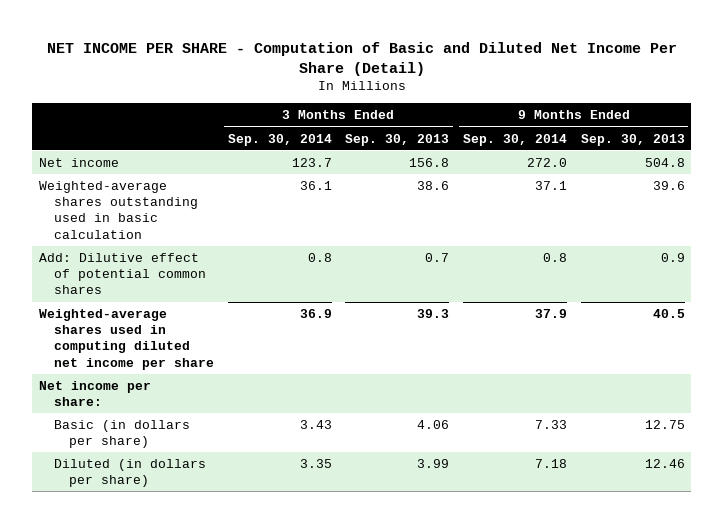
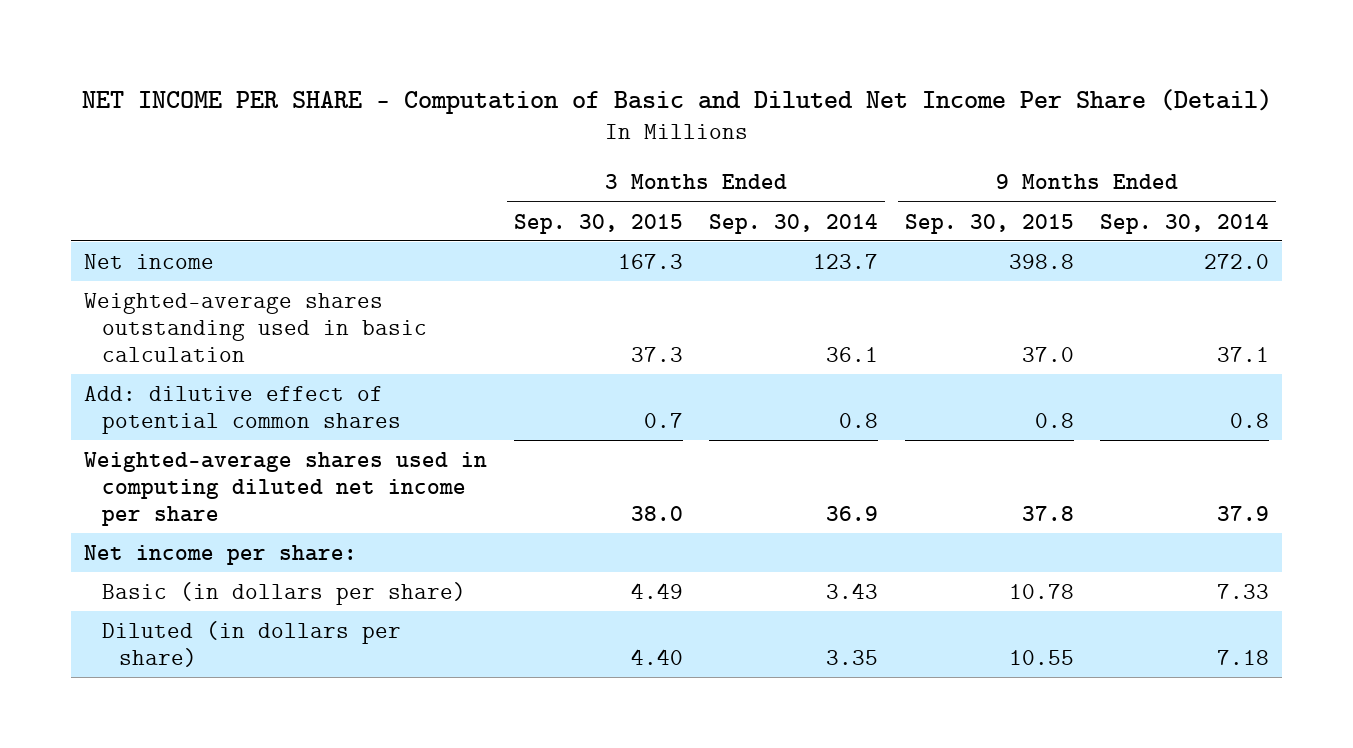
- | 3 Months Ended Sep. 30, 2014 | 3 Months Ended Sep. 30, 2013 | 9 Months Ended Sep. 30, 2014 | 9 Months Ended Sep. 30, 2013
+ | 3 Months Ended Sep. 30, 2015 | 3 Months Ended Sep. 30, 2014 | 9 Months Ended Sep. 30, 2015 | 9 Months Ended Sep. 30, 2014
- Add: Dilutive effect of potential common shares | 0.8 | 0.7 | 0.8 | 0.9
+ Add: dilutive effect of potential common shares | 0.7 | 0.8 | 0.8 | 0.8

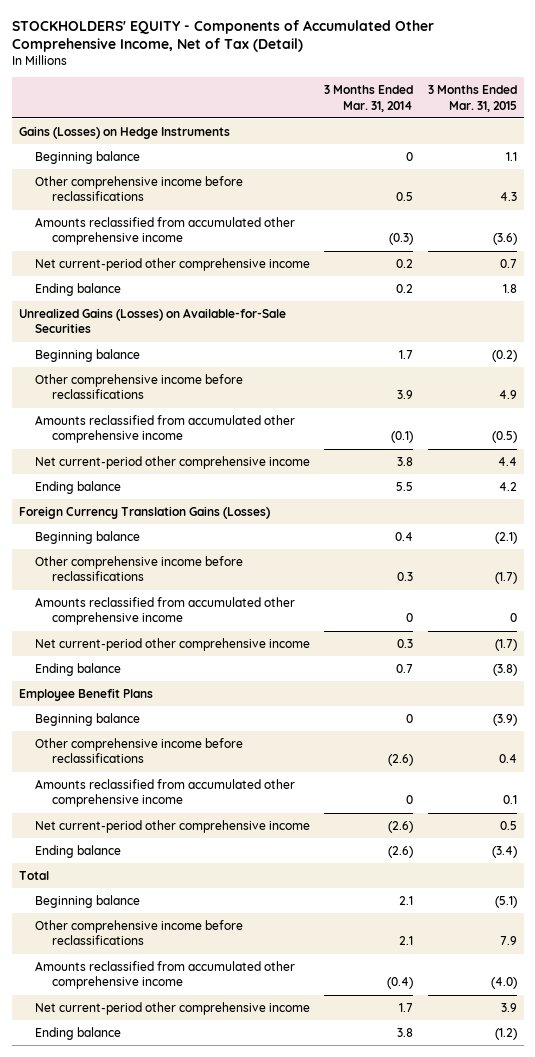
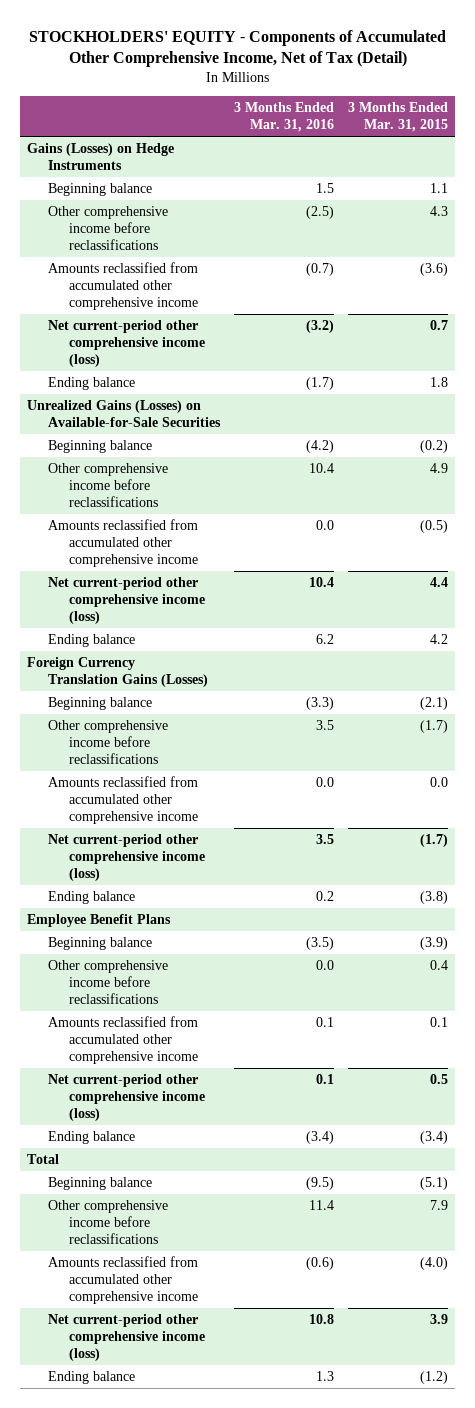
- | 3 Months Ended Mar. 31, 2014 | 3 Months Ended Mar. 31, 2015
+ | 3 Months Ended Mar. 31, 2016 | 3 Months Ended Mar. 31, 2015
- Net current-period other comprehensive income | 0.2 | 0.7
+ Net current-period other comprehensive income (loss) | (3.2) | 0.7
- Net current-period other comprehensive income | 3.8 | 4.4
+ Net current-period other comprehensive income (loss) | 10.4 | 4.4
- Amounts reclassified from accumulated other comprehensive income | 0 | 0
- Net current-period other comprehensive income | 0.3 | (1.7)
+ Amounts reclassified from accumulated other comprehensive income | 0.0 | 0.0
+ Net current-period other comprehensive income (loss) | 3.5 | (1.7)
- Net current-period other comprehensive income | (2.6) | 0.5
+ Net current-period other comprehensive income (loss) | 0.1 | 0.5
- Net current-period other comprehensive income | 1.7 | 3.9
+ Net current-period other comprehensive income (loss) | 10.8 | 3.9

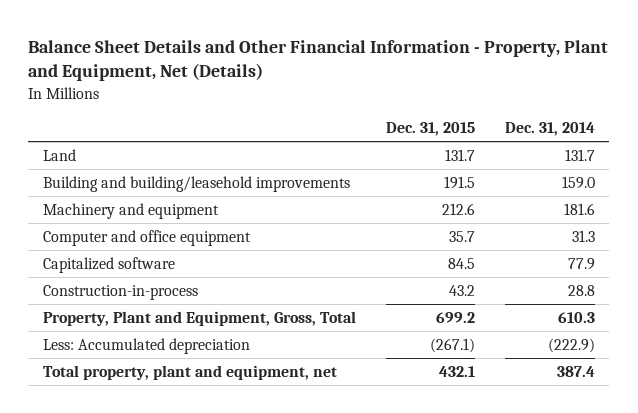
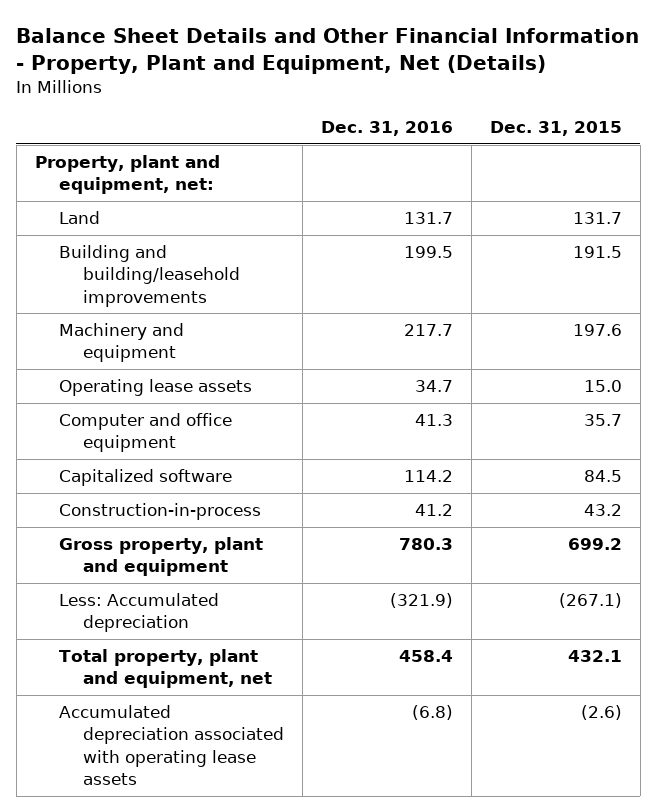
- | Dec. 31, 2015 | Dec. 31, 2014
+ | Dec. 31, 2016 | Dec. 31, 2015
+ Property, plant and equipment, net:
- Machinery and equipment | 212.6 | 181.6
+ Machinery and equipment | 217.7 | 197.6
+ Operating lease assets | 34.7 | 15.0
- Property, Plant and Equipment, Gross, Total | 699.2 | 610.3
+ Gross property, plant and equipment | 780.3 | 699.2
+ Accumulated depreciation associated with operating lease assets | (6.8) | (2.6)

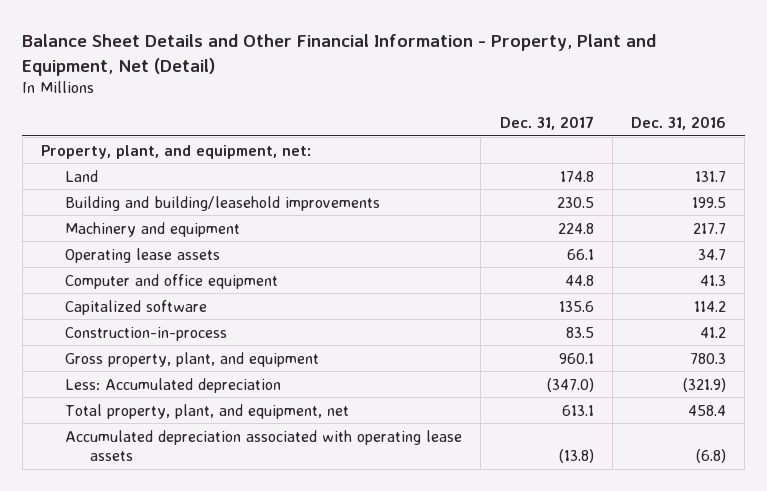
- Balance Sheet Details and Other Financial Information - Property, Plant and Equipment, Net (Details)
+ Balance Sheet Details and Other Financial Information - Property, Plant and Equipment, Net (Detail)
- | Dec. 31, 2016 | Dec. 31, 2015
+ | Dec. 31, 2017 | Dec. 31, 2016
- Property, plant and equipment, net:
+ Property, plant, and equipment, net:
- Gross property, plant and equipment | 780.3 | 699.2
+ Gross property, plant, and equipment | 960.1 | 780.3
- Total property, plant and equipment, net | 458.4 | 432.1
+ Total property, plant, and equipment, net | 613.1 | 458.4

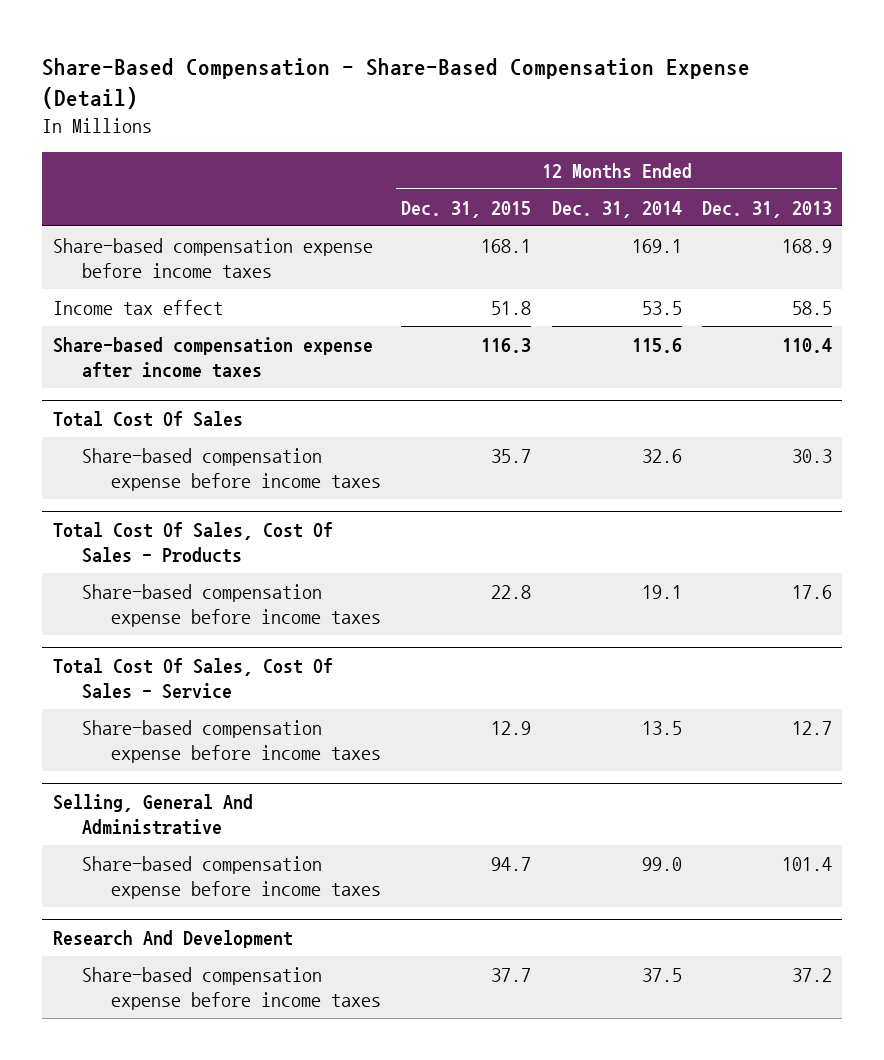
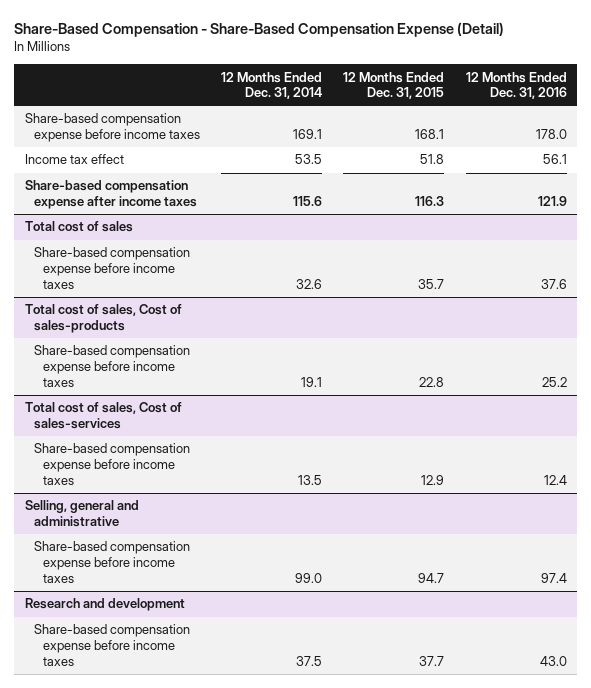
- | 12 Months Ended Dec. 31, 2015 | 12 Months Ended Dec. 31, 2014 | 12 Months Ended Dec. 31, 2013
+ | 12 Months Ended Dec. 31, 2014 | 12 Months Ended Dec. 31, 2015 | 12 Months Ended Dec. 31, 2016
- Total Cost Of Sales
+ Total cost of sales
- Total Cost Of Sales, Cost Of Sales - Products
+ Total cost of sales, Cost of sales-products
- Total Cost Of Sales, Cost Of Sales - Service
+ Total cost of sales, Cost of sales-services
- Selling, General And Administrative
+ Selling, general and administrative
- Research And Development
+ Research and development

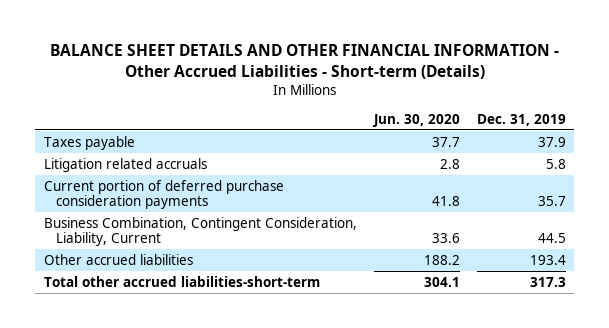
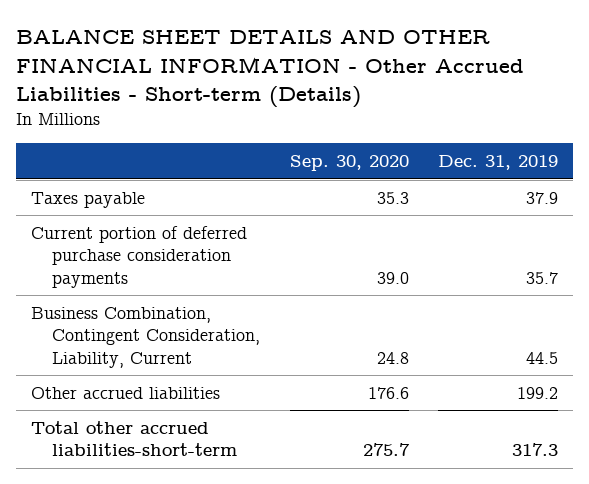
- | Jun. 30, 2020 | Dec. 31, 2019
+ | Sep. 30, 2020 | Dec. 31, 2019
- Litigation related accruals | 2.8 | 5.8
- Other accrued liabilities | 188.2 | 193.4
+ Other accrued liabilities | 176.6 | 199.2

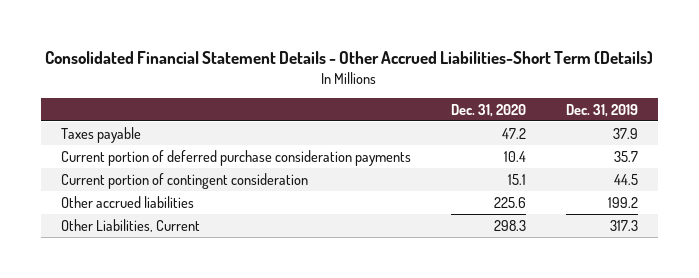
- BALANCE SHEET DETAILS AND OTHER FINANCIAL INFORMATION - Other Accrued Liabilities - Short-term (Details)
+ Consolidated Financial Statement Details - Other Accrued Liabilities-Short Term (Details)
- | Sep. 30, 2020 | Dec. 31, 2019
+ | Dec. 31, 2020 | Dec. 31, 2019
- Business Combination, Contingent Consideration, Liability, Current | 24.8 | 44.5
+ Current portion of contingent consideration | 15.1 | 44.5
- Total other accrued liabilities-short-term | 275.7 | 317.3
+ Other Liabilities, Current | 298.3 | 317.3

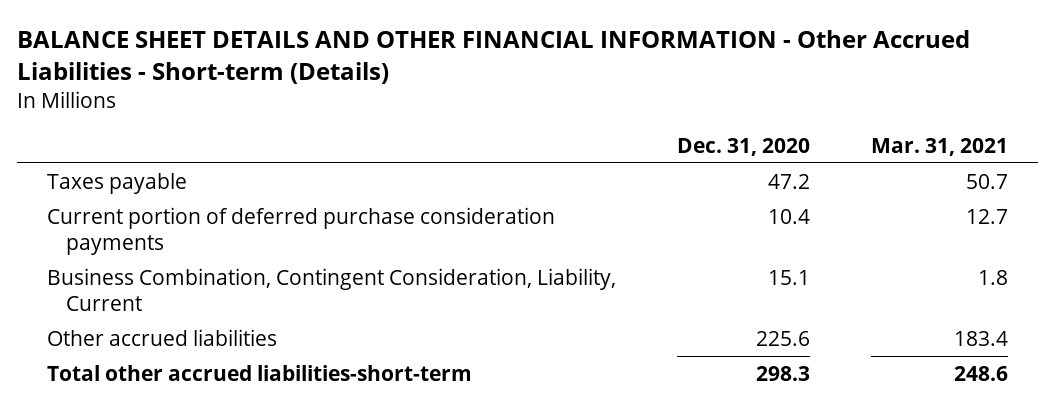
- Consolidated Financial Statement Details - Other Accrued Liabilities-Short Term (Details)
+ BALANCE SHEET DETAILS AND OTHER FINANCIAL INFORMATION - Other Accrued Liabilities - Short-term (Details)
- | Dec. 31, 2020 | Dec. 31, 2019
+ | Dec. 31, 2020 | Mar. 31, 2021
- Current portion of contingent consideration | 15.1 | 44.5
+ Business Combination, Contingent Consideration, Liability, Current | 15.1 | 1.8
- Other Liabilities, Current | 298.3 | 317.3
+ Total other accrued liabilities-short-term | 298.3 | 248.6

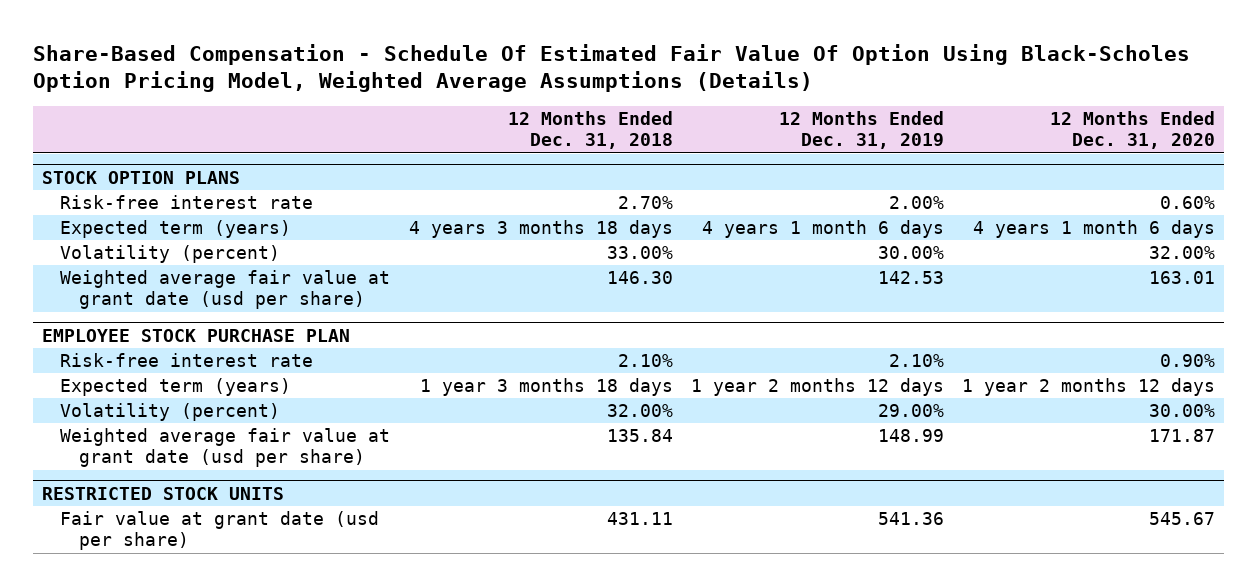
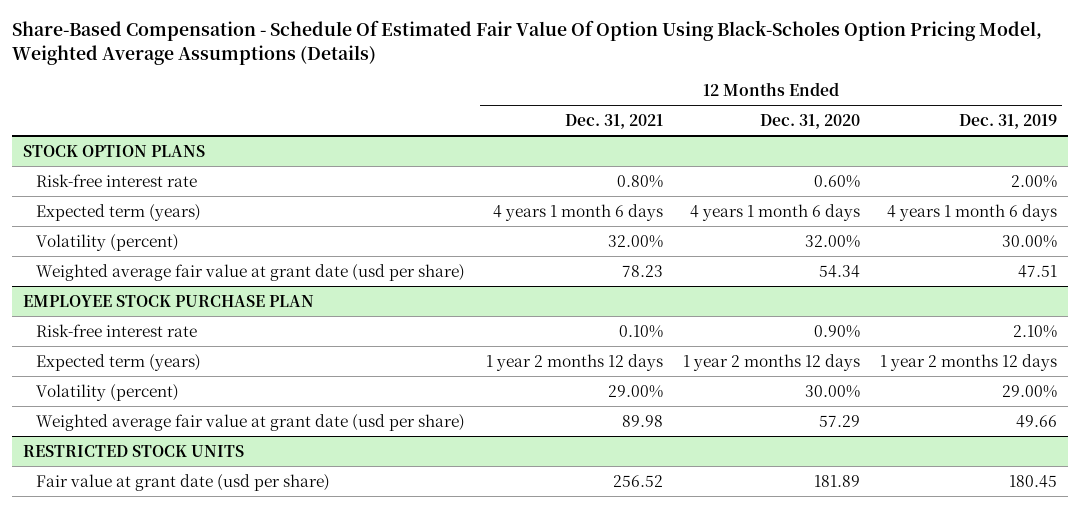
- | 12 Months Ended Dec. 31, 2018 | 12 Months Ended Dec. 31, 2019 | 12 Months Ended Dec. 31, 2020
+ | 12 Months Ended Dec. 31, 2021 | 12 Months Ended Dec. 31, 2020 | 12 Months Ended Dec. 31, 2019
@ STOCK OPTION PLANS
- Weighted average fair value at grant date (usd per share) | 146.30 | 142.53 | 163.01
+ Weighted average fair value at grant date (usd per share) | 78.23 | 54.34 | 47.51
@ EMPLOYEE STOCK PURCHASE PLAN
- Weighted average fair value at grant date (usd per share) | 135.84 | 148.99 | 171.87
+ Weighted average fair value at grant date (usd per share) | 89.98 | 57.29 | 49.66
@ RESTRICTED STOCK UNITS
- Fair value at grant date (usd per share) | 431.11 | 541.36 | 545.67
+ Fair value at grant date (usd per share) | 256.52 | 181.89 | 180.45

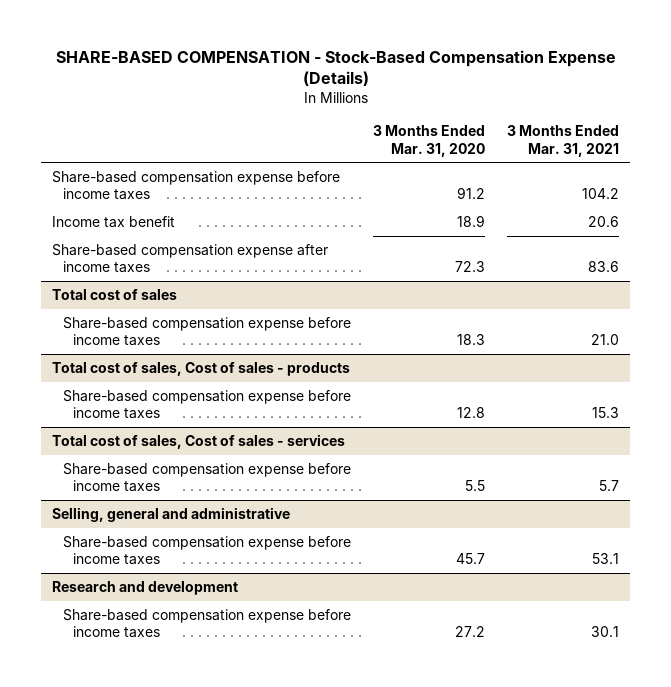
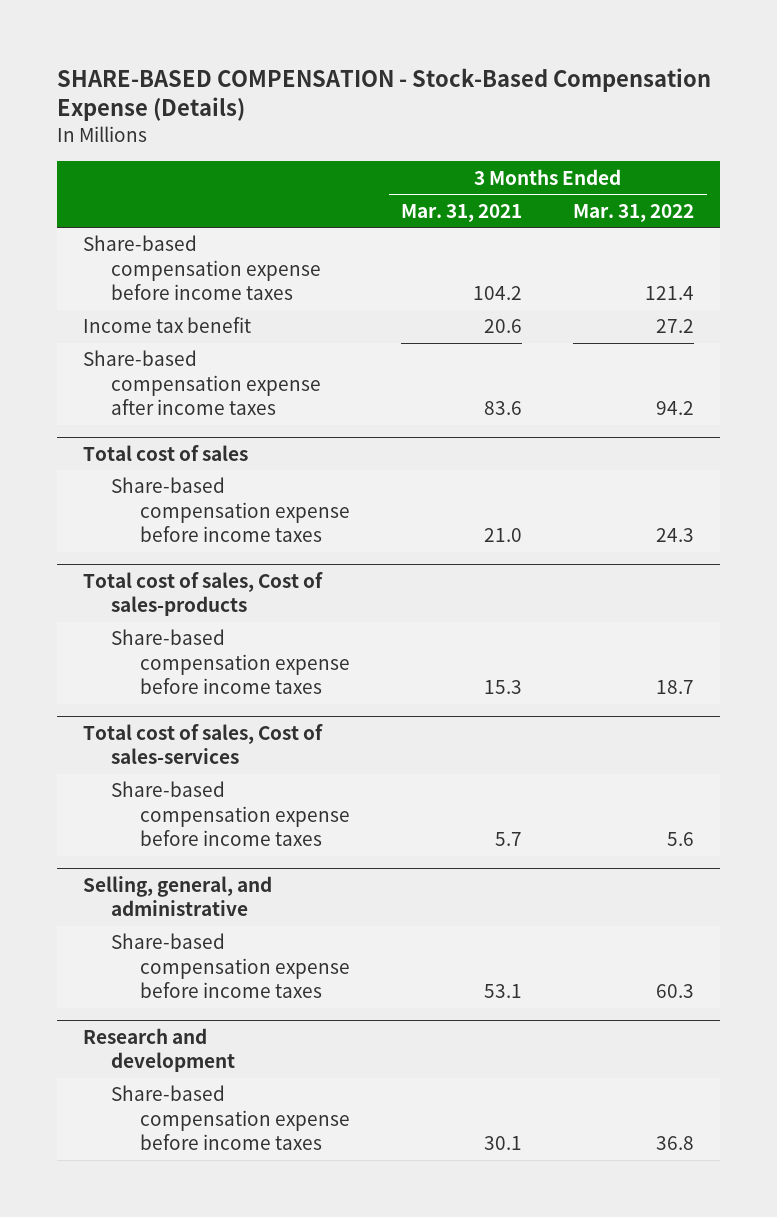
- | 3 Months Ended Mar. 31, 2020 | 3 Months Ended Mar. 31, 2021
+ | 3 Months Ended Mar. 31, 2021 | 3 Months Ended Mar. 31, 2022
- Total cost of sales, Cost of sales - products
+ Total cost of sales, Cost of sales-products
- Total cost of sales, Cost of sales - services
+ Total cost of sales, Cost of sales-services
- Selling, general and administrative
+ Selling, general, and administrative

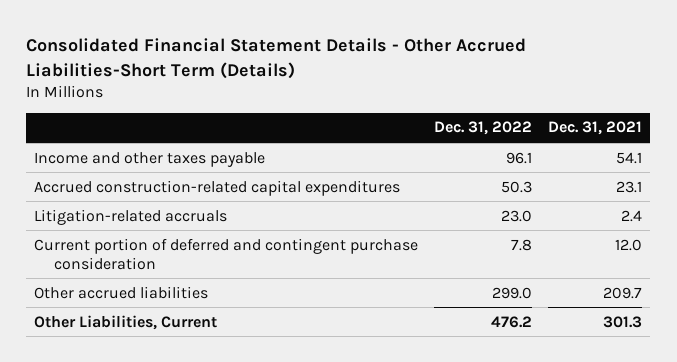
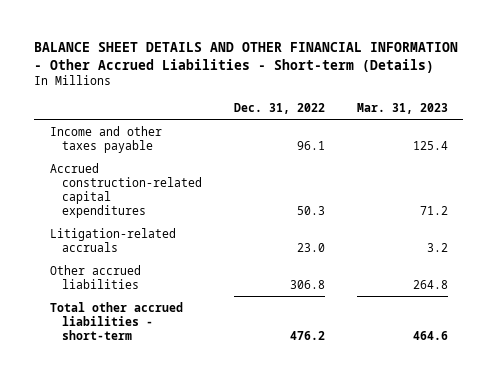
- Consolidated Financial Statement Details - Other Accrued Liabilities-Short Term (Details)
+ BALANCE SHEET DETAILS AND OTHER FINANCIAL INFORMATION - Other Accrued Liabilities - Short-term (Details)
- | Dec. 31, 2022 | Dec. 31, 2021
+ | Dec. 31, 2022 | Mar. 31, 2023
- Current portion of deferred and contingent purchase consideration | 7.8 | 12.0
- Other accrued liabilities | 299.0 | 209.7
- Other Liabilities, Current | 476.2 | 301.3
+ Other accrued liabilities | 306.8 | 264.8
+ Total other accrued liabilities - short-term | 476.2 | 464.6

